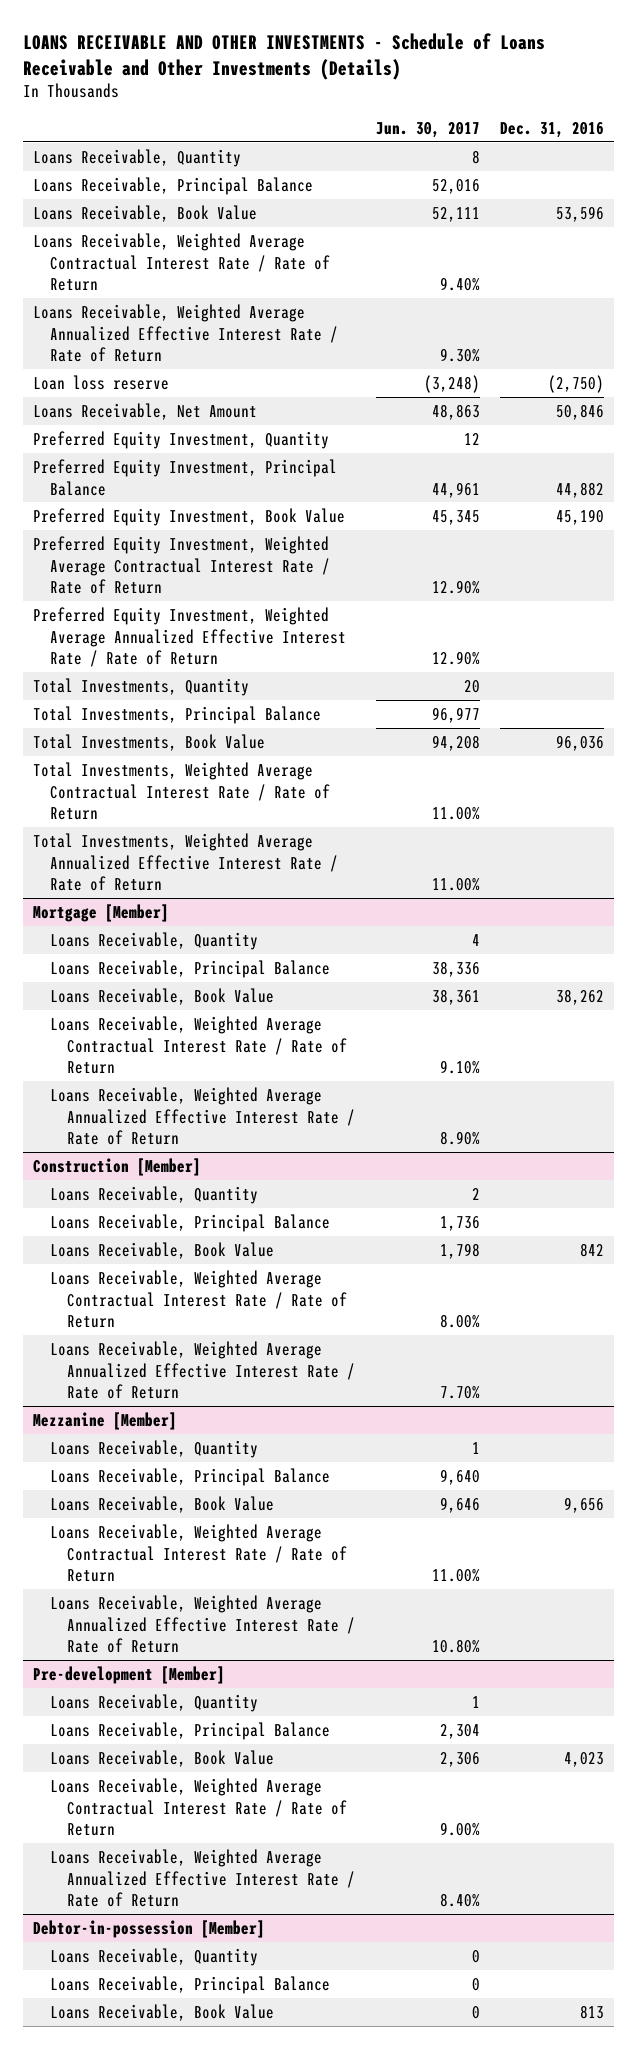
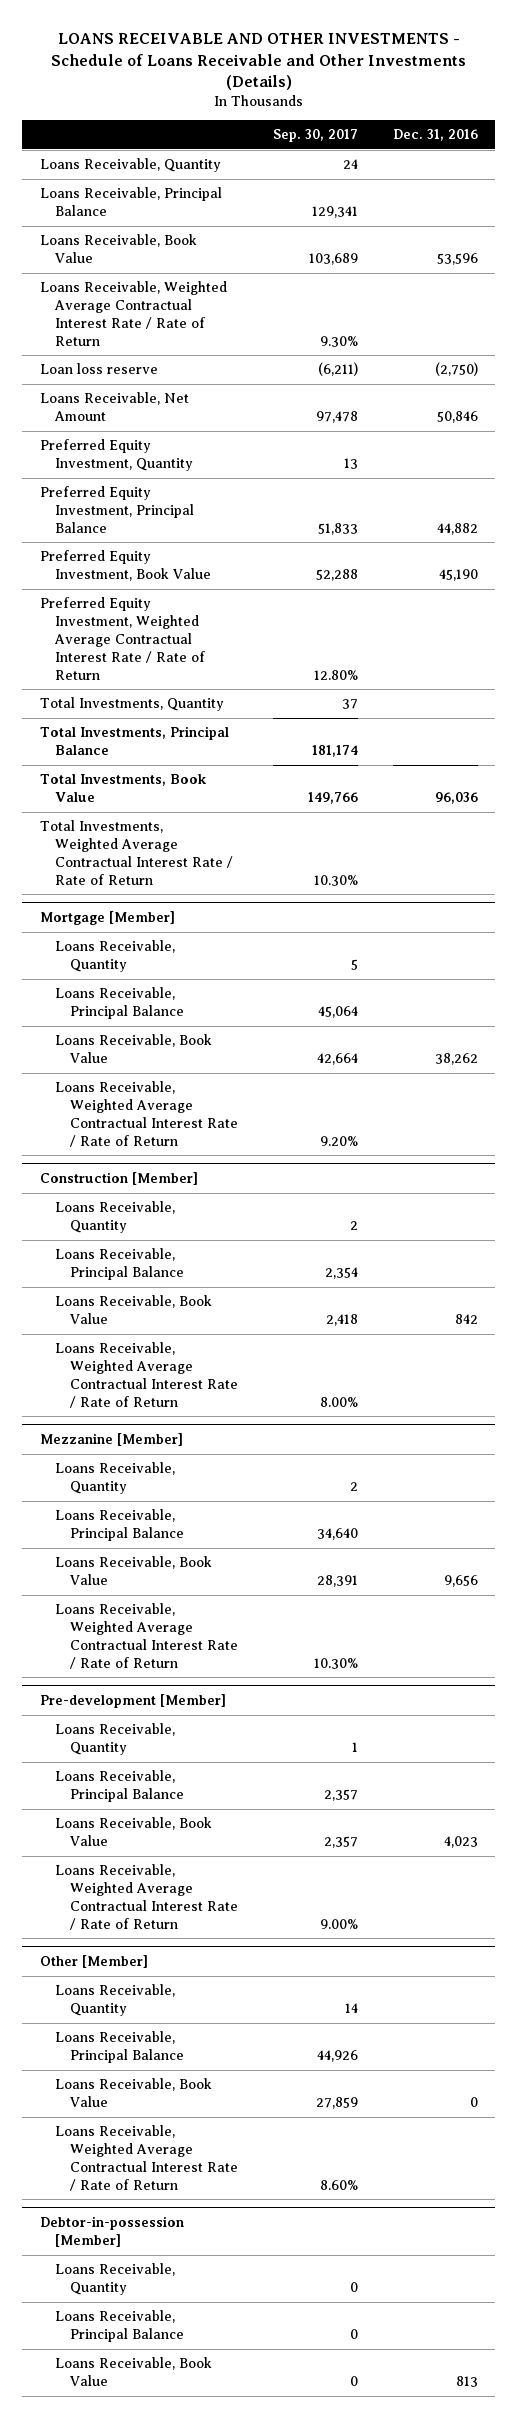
- | Jun. 30, 2017 | Dec. 31, 2016
+ | Sep. 30, 2017 | Dec. 31, 2016
- Loans Receivable, Weighted Average Annualized Effective Interest Rate / Rate of Return | 9.30% |
- Preferred Equity Investment, Weighted Average Annualized Effective Interest Rate / Rate of Return | 12.90% |
- Total Investments, Weighted Average Annualized Effective Interest Rate / Rate of Return | 11.00% |
@ Mortgage [Member]
- Loans Receivable, Weighted Average Annualized Effective Interest Rate / Rate of Return | 8.90% |
@ Construction [Member]
- Loans Receivable, Weighted Average Annualized Effective Interest Rate / Rate of Return | 7.70% |
@ Mezzanine [Member]
- Loans Receivable, Weighted Average Annualized Effective Interest Rate / Rate of Return | 10.80% |
@ Pre-development [Member]
- Loans Receivable, Weighted Average Annualized Effective Interest Rate / Rate of Return | 8.40% |
+ Other [Member]
+ Loans Receivable, Quantity | 14 |
+ Loans Receivable, Principal Balance | 44,926 |
+ Loans Receivable, Book Value | 27,859 | 0
+ Loans Receivable, Weighted Average Contractual Interest Rate / Rate of Return | 8.60% |

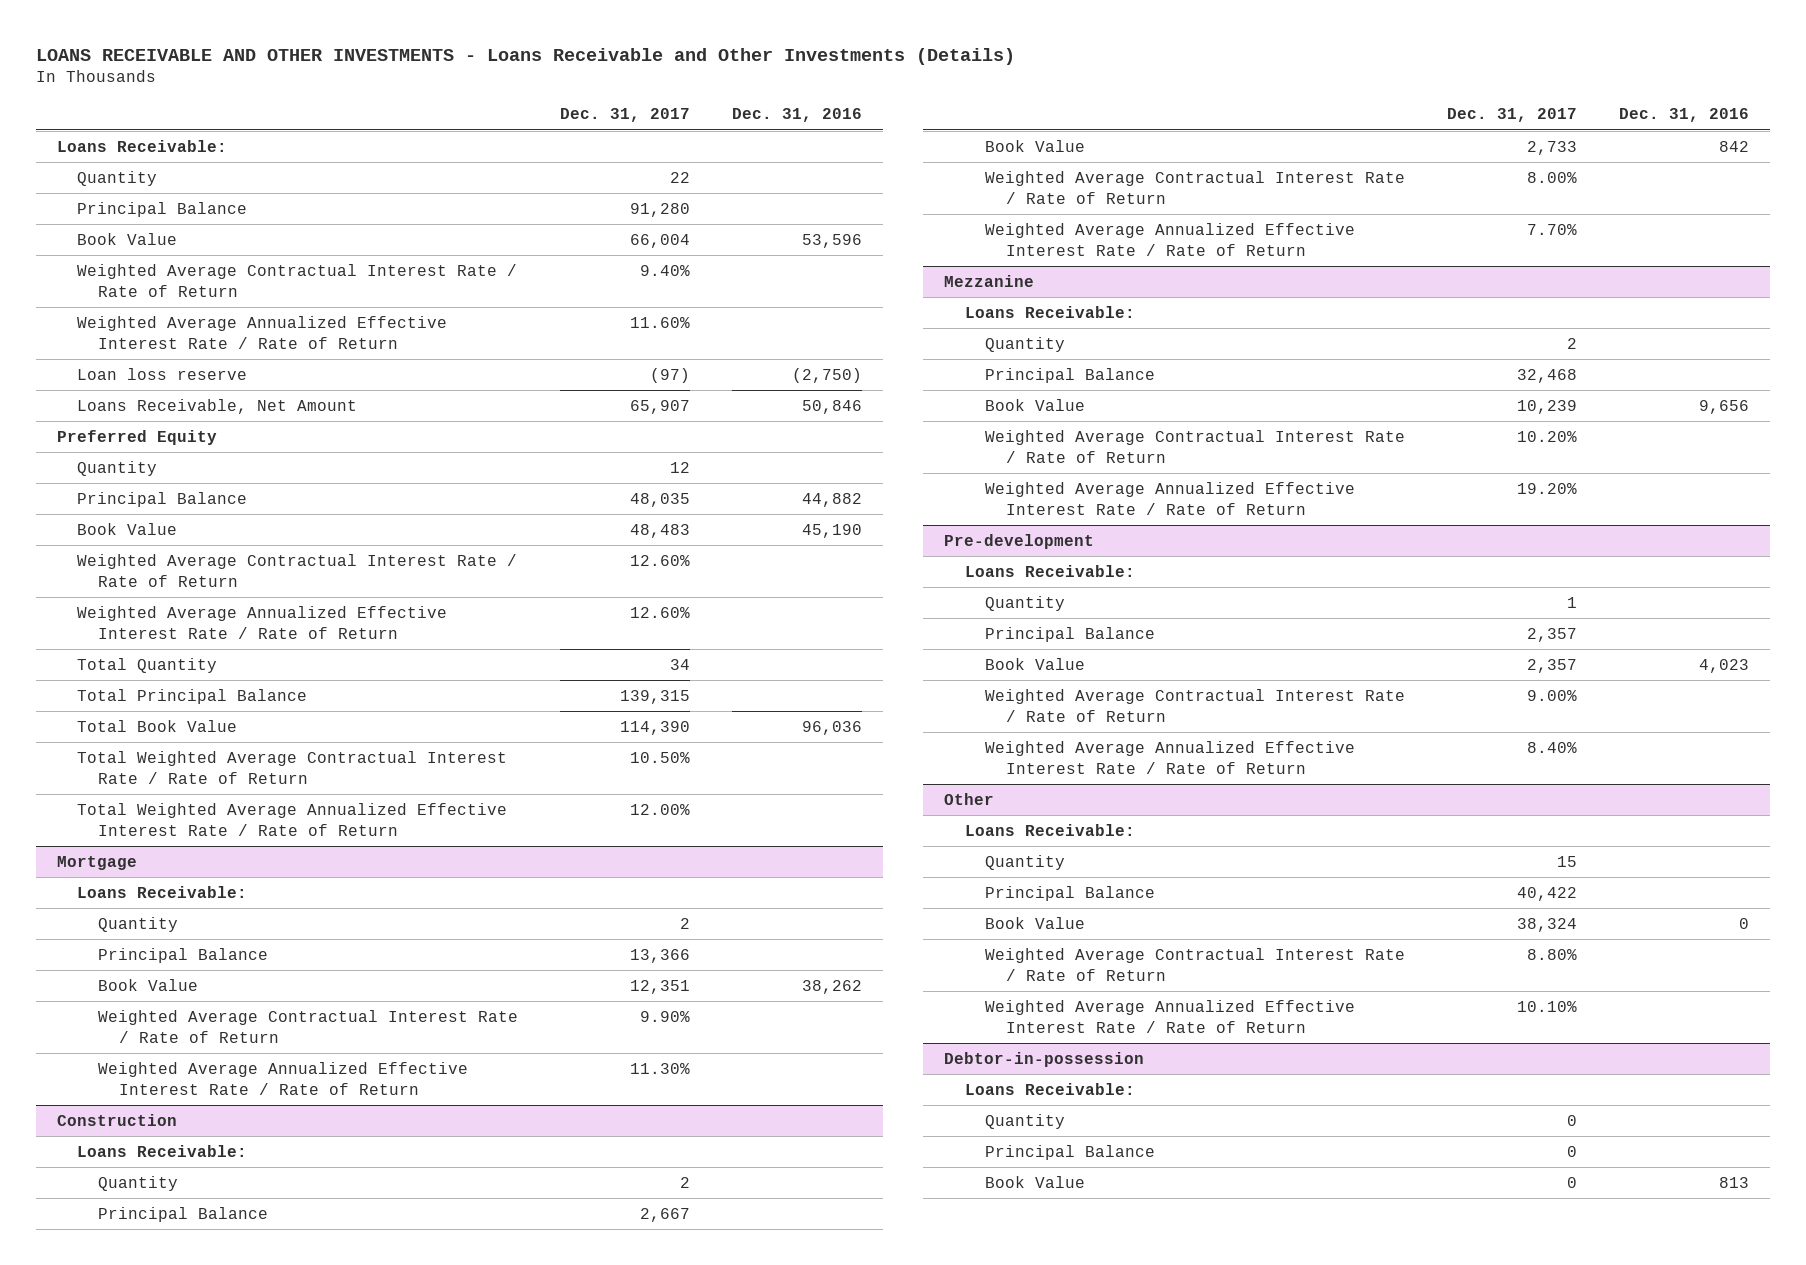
- LOANS RECEIVABLE AND OTHER INVESTMENTS - Schedule of Loans Receivable and Other Investments (Details)
+ LOANS RECEIVABLE AND OTHER INVESTMENTS - Loans Receivable and Other Investments (Details)
- | Sep. 30, 2017 | Dec. 31, 2016
+ | Dec. 31, 2017 | Dec. 31, 2016
- Loans Receivable, Quantity | 24 |
- Loans Receivable, Principal Balance | 129,341 |
- Loans Receivable, Book Value | 103,689 | 53,596
- Loans Receivable, Weighted Average Contractual Interest Rate / Rate of Return | 9.30% |
+ Loans Receivable:
+ Quantity | 22 |
+ Principal Balance | 91,280 |
+ Book Value | 66,004 | 53,596
+ Weighted Average Contractual Interest Rate / Rate of Return | 9.40% |
+ Weighted Average Annualized Effective Interest Rate / Rate of Return | 11.60% |
- Preferred Equity Investment, Quantity | 13 |
- Preferred Equity Investment, Principal Balance | 51,833 | 44,882
- Preferred Equity Investment, Book Value | 52,288 | 45,190
- Preferred Equity Investment, Weighted Average Contractual Interest Rate / Rate of Return | 12.80% |
- Total Investments, Quantity | 37 |
- Total Investments, Principal Balance | 181,174 |
- Total Investments, Book Value | 149,766 | 96,036
- Total Investments, Weighted Average Contractual Interest Rate / Rate of Return | 10.30% |
- Mortgage [Member]
- Loans Receivable, Quantity | 5 |
- Loans Receivable, Principal Balance | 45,064 |
- Loans Receivable, Book Value | 42,664 | 38,262
- Loans Receivable, Weighted Average Contractual Interest Rate / Rate of Return | 9.20% |
- Construction [Member]
- Loans Receivable, Quantity | 2 |
- Loans Receivable, Principal Balance | 2,354 |
- Loans Receivable, Book Value | 2,418 | 842
- Loans Receivable, Weighted Average Contractual Interest Rate / Rate of Return | 8.00% |
- Mezzanine [Member]
- Loans Receivable, Quantity | 2 |
- Loans Receivable, Principal Balance | 34,640 |
- Loans Receivable, Book Value | 28,391 | 9,656
- Loans Receivable, Weighted Average Contractual Interest Rate / Rate of Return | 10.30% |
- Pre-development [Member]
- Loans Receivable, Quantity | 1 |
- Loans Receivable, Principal Balance | 2,357 |
- Loans Receivable, Book Value | 2,357 | 4,023
- Loans Receivable, Weighted Average Contractual Interest Rate / Rate of Return | 9.00% |
- Other [Member]
- Loans Receivable, Quantity | 14 |
- Loans Receivable, Principal Balance | 44,926 |
- Loans Receivable, Book Value | 27,859 | 0
- Loans Receivable, Weighted Average Contractual Interest Rate / Rate of Return | 8.60% |
- Debtor-in-possession [Member]
- Loans Receivable, Quantity | 0 |
- Loans Receivable, Principal Balance | 0 |
- Loans Receivable, Book Value | 0 | 813
+ Preferred Equity
+ Quantity | 12 |
+ Principal Balance | 48,035 | 44,882
+ Book Value | 48,483 | 45,190
+ Weighted Average Contractual Interest Rate / Rate of Return | 12.60% |
+ Weighted Average Annualized Effective Interest Rate / Rate of Return | 12.60% |
+ Total Quantity | 34 |
+ Total Principal Balance | 139,315 |
+ Total Book Value | 114,390 | 96,036
+ Total Weighted Average Contractual Interest Rate / Rate of Return | 10.50% |
+ Total Weighted Average Annualized Effective Interest Rate / Rate of Return | 12.00% |
+ Mortgage
+ Loans Receivable:
+ Quantity | 2 |
+ Principal Balance | 13,366 |
+ Book Value | 12,351 | 38,262
+ Weighted Average Contractual Interest Rate / Rate of Return | 9.90% |
+ Weighted Average Annualized Effective Interest Rate / Rate of Return | 11.30% |
+ Construction
+ Loans Receivable:
+ Quantity | 2 |
+ Principal Balance | 2,667 |
+ Book Value | 2,733 | 842
+ Weighted Average Contractual Interest Rate / Rate of Return | 8.00% |
+ Weighted Average Annualized Effective Interest Rate / Rate of Return | 7.70% |
+ Mezzanine
+ Loans Receivable:
+ Quantity | 2 |
+ Principal Balance | 32,468 |
+ Book Value | 10,239 | 9,656
+ Weighted Average Contractual Interest Rate / Rate of Return | 10.20% |
+ Weighted Average Annualized Effective Interest Rate / Rate of Return | 19.20% |
+ Pre-development
+ Loans Receivable:
+ Quantity | 1 |
+ Principal Balance | 2,357 |
+ Book Value | 2,357 | 4,023
+ Weighted Average Contractual Interest Rate / Rate of Return | 9.00% |
+ Weighted Average Annualized Effective Interest Rate / Rate of Return | 8.40% |
+ Other
+ Loans Receivable:
+ Quantity | 15 |
+ Principal Balance | 40,422 |
+ Book Value | 38,324 | 0
+ Weighted Average Contractual Interest Rate / Rate of Return | 8.80% |
+ Weighted Average Annualized Effective Interest Rate / Rate of Return | 10.10% |
+ Debtor-in-possession
+ Loans Receivable:
+ Quantity | 0 |
+ Principal Balance | 0 |
+ Book Value | 0 | 813

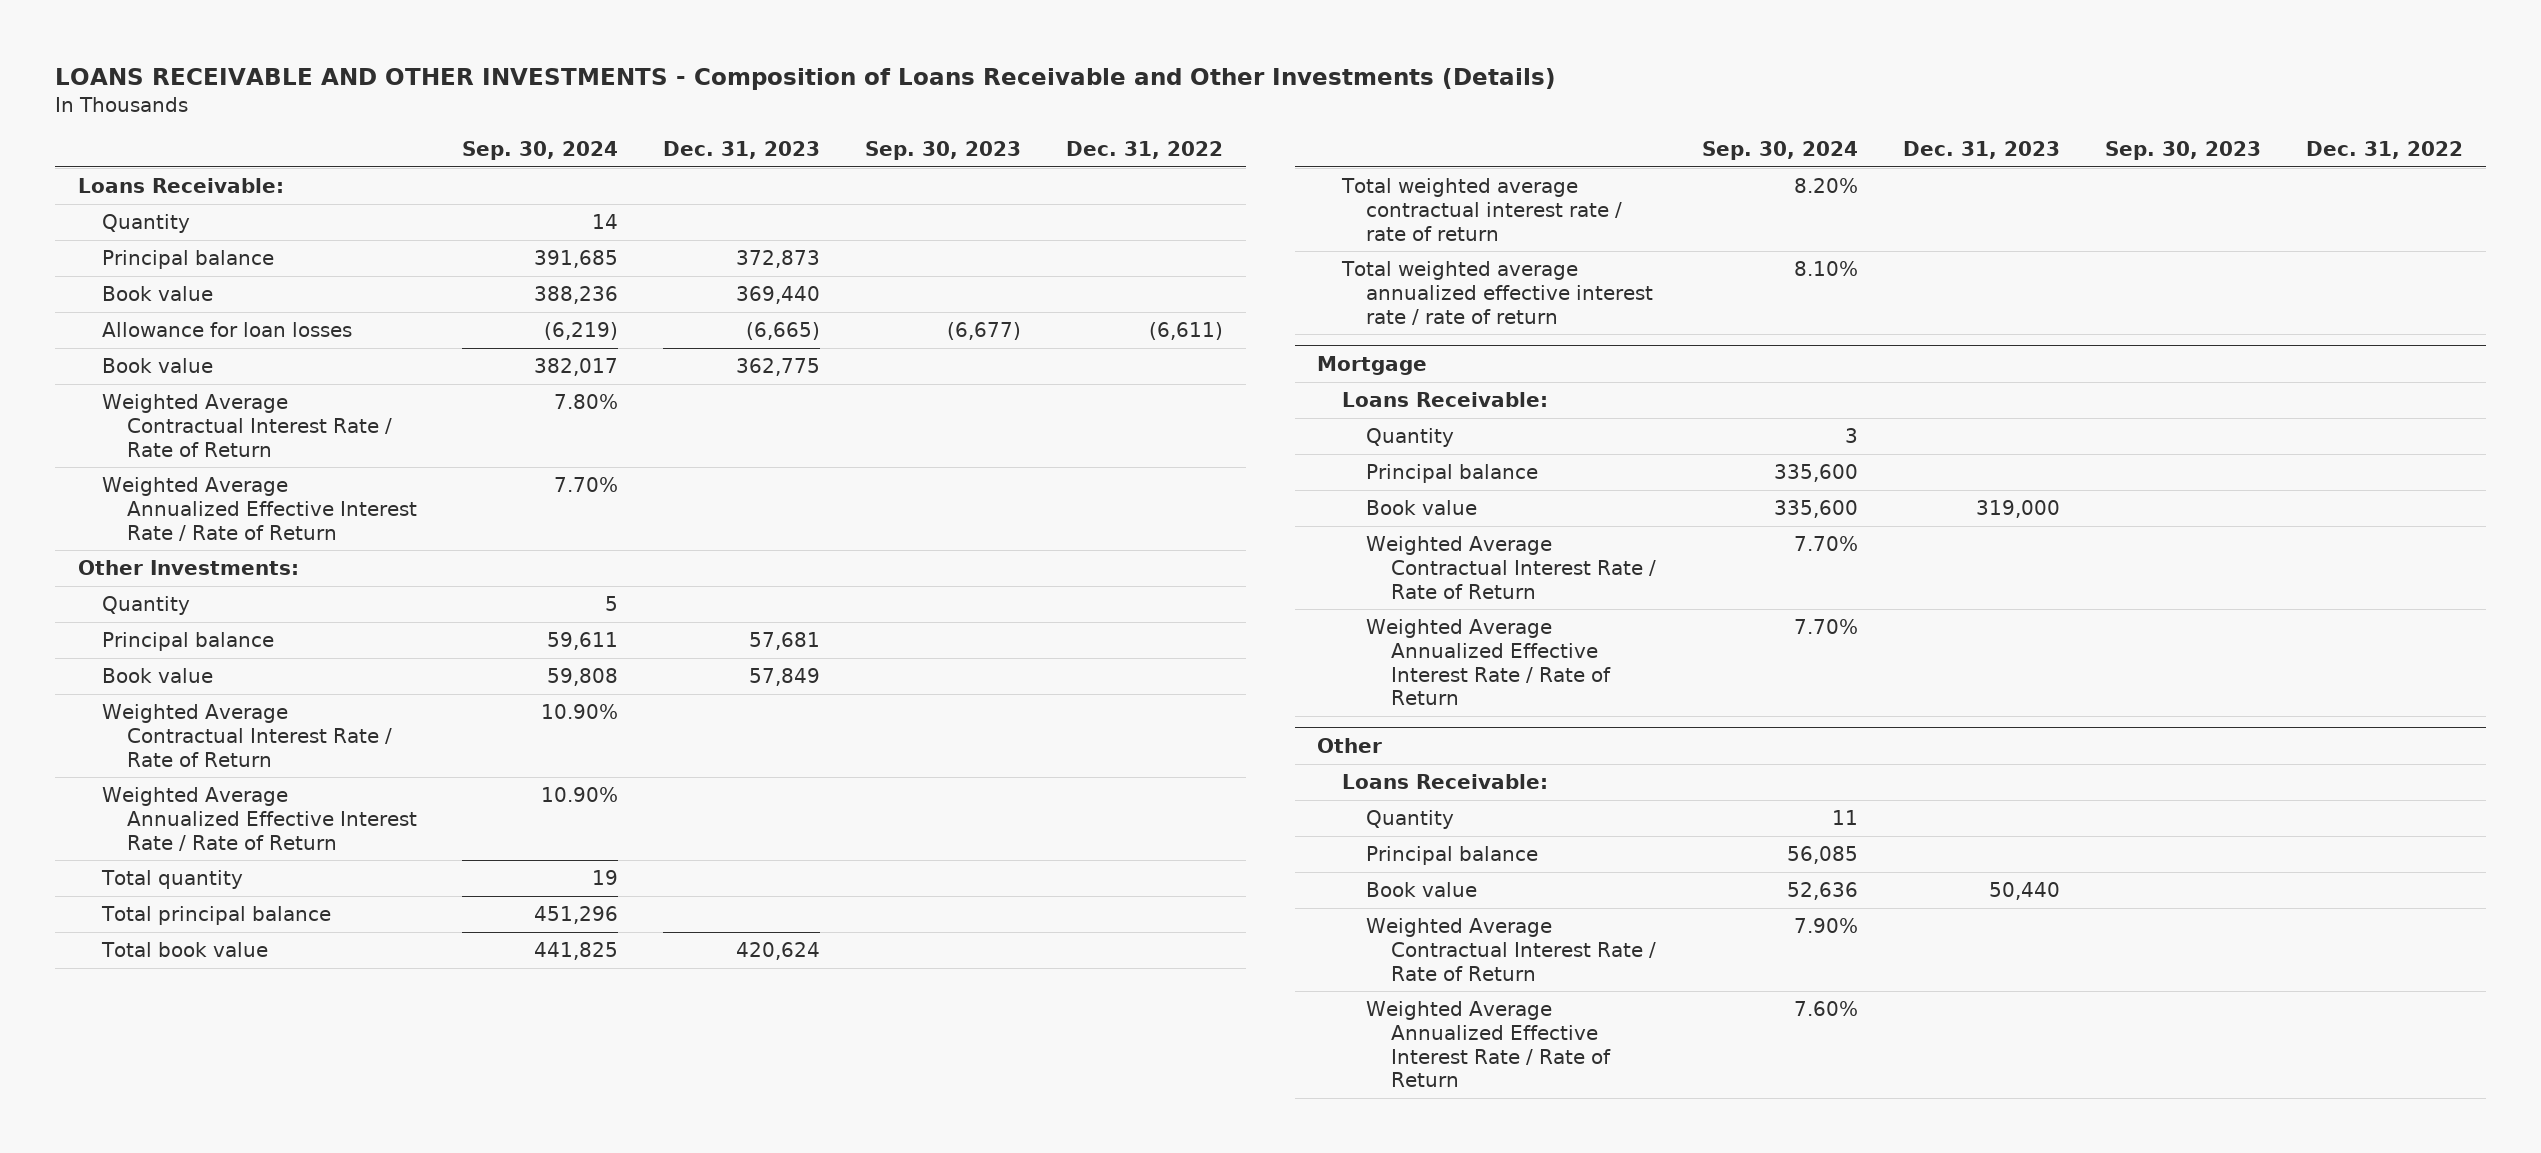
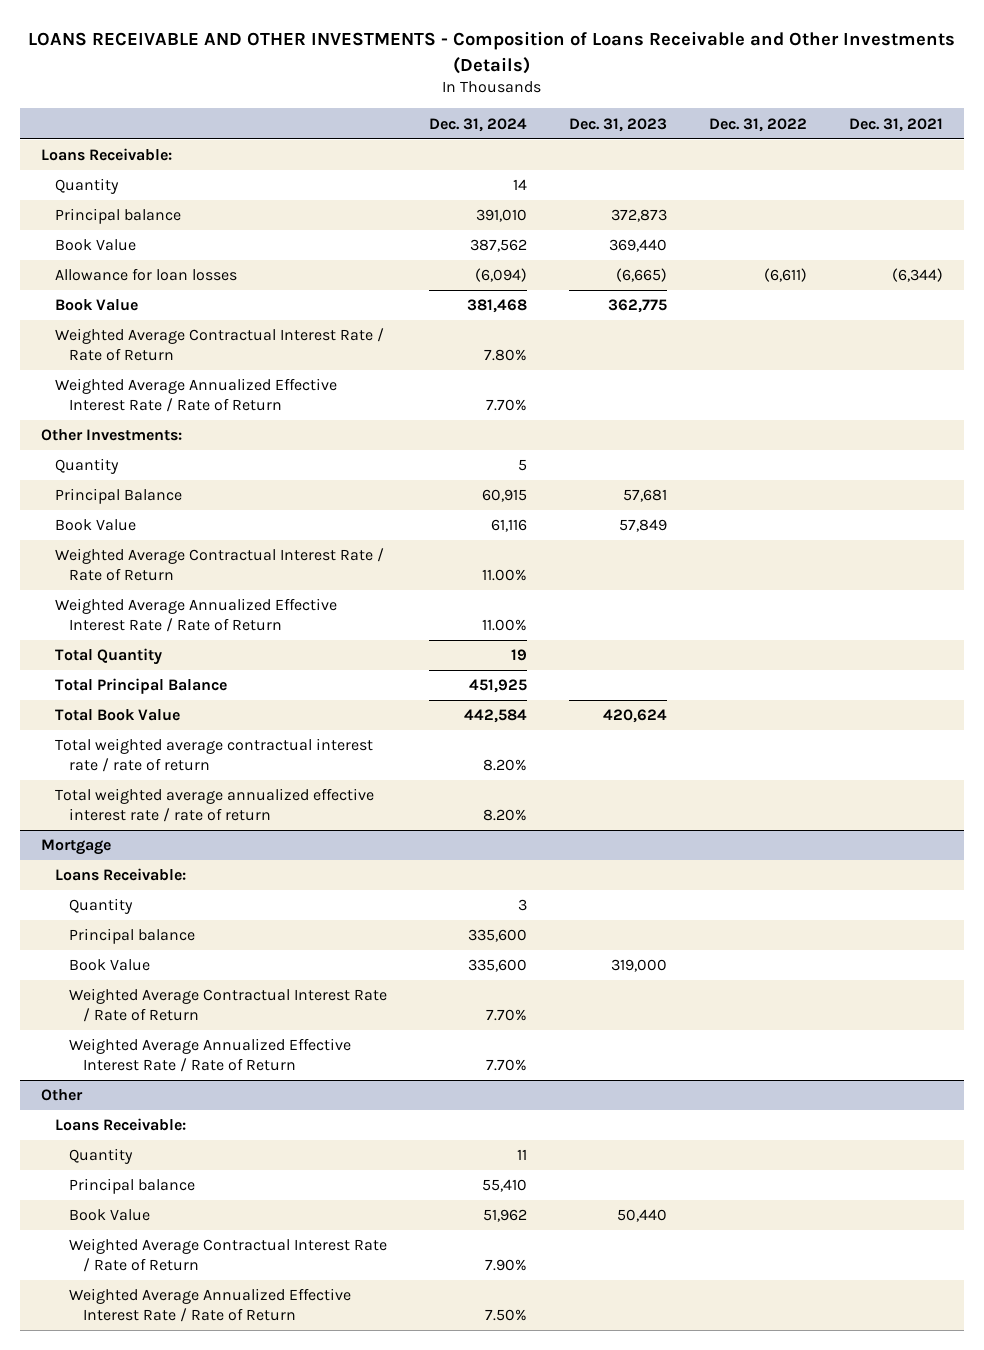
- | Sep. 30, 2024 | Dec. 31, 2023 | Sep. 30, 2023 | Dec. 31, 2022
+ | Dec. 31, 2024 | Dec. 31, 2023 | Dec. 31, 2022 | Dec. 31, 2021
- Book value | 388,236 | 369,440 | |
+ Book Value | 387,562 | 369,440 | |
- Book value | 382,017 | 362,775 | |
+ Book Value | 381,468 | 362,775 | |
- Principal balance | 59,611 | 57,681 | |
- Book value | 59,808 | 57,849 | |
+ Principal Balance | 60,915 | 57,681 | |
+ Book Value | 61,116 | 57,849 | |
- Total quantity | 19 | | |
- Total principal balance | 451,296 | | |
- Total book value | 441,825 | 420,624 | |
+ Total Quantity | 19 | | |
+ Total Principal Balance | 451,925 | | |
+ Total Book Value | 442,584 | 420,624 | |
@ Mortgage
- Book value | 335,600 | 319,000 | |
+ Book Value | 335,600 | 319,000 | |
@ Other
- Book value | 52,636 | 50,440 | |
+ Book Value | 51,962 | 50,440 | |

